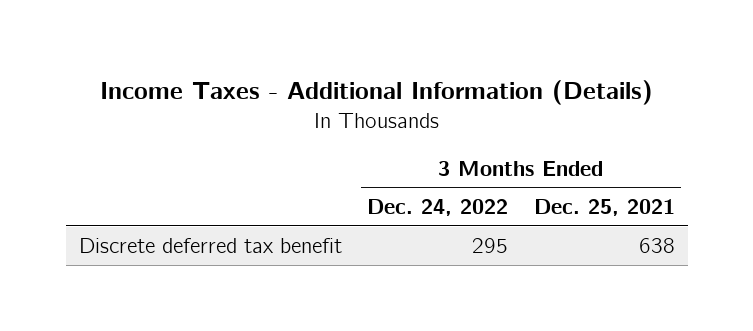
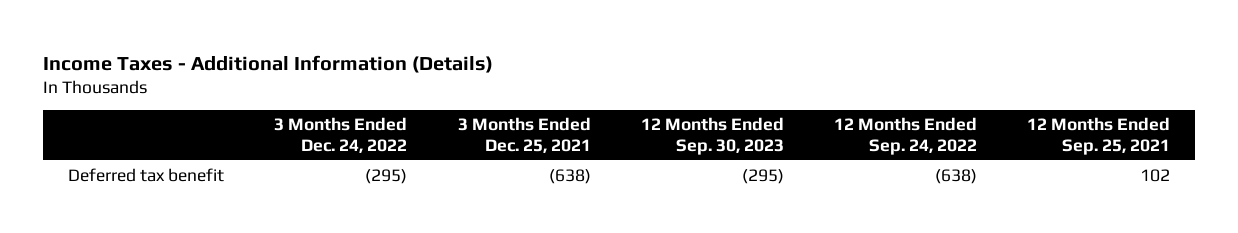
- | 3 Months Ended Dec. 24, 2022 | 3 Months Ended Dec. 25, 2021
+ | 3 Months Ended Dec. 24, 2022 | 3 Months Ended Dec. 25, 2021 | 12 Months Ended Sep. 30, 2023 | 12 Months Ended Sep. 24, 2022 | 12 Months Ended Sep. 25, 2021
- Discrete deferred tax benefit | 295 | 638
+ Deferred tax benefit | (295) | (638) | (295) | (638) | 102

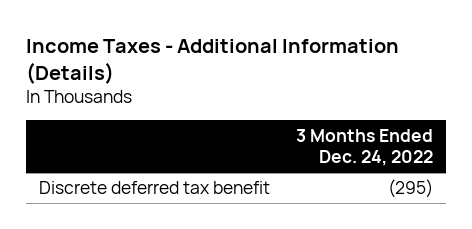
- | 3 Months Ended Dec. 24, 2022 | 3 Months Ended Dec. 25, 2021 | 12 Months Ended Sep. 30, 2023 | 12 Months Ended Sep. 24, 2022 | 12 Months Ended Sep. 25, 2021
+ | 3 Months Ended Dec. 24, 2022
- Deferred tax benefit | (295) | (638) | (295) | (638) | 102
+ Discrete deferred tax benefit | (295)

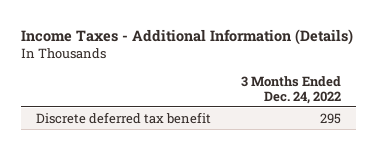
- Discrete deferred tax benefit | (295)
+ Discrete deferred tax benefit | 295

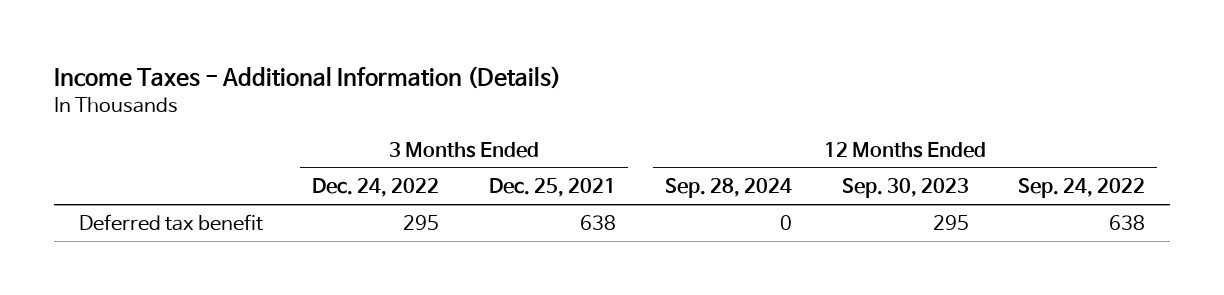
- | 3 Months Ended Dec. 24, 2022
+ | 3 Months Ended Dec. 24, 2022 | 3 Months Ended Dec. 25, 2021 | 12 Months Ended Sep. 28, 2024 | 12 Months Ended Sep. 30, 2023 | 12 Months Ended Sep. 24, 2022
- Discrete deferred tax benefit | 295
+ Deferred tax benefit | 295 | 638 | 0 | 295 | 638

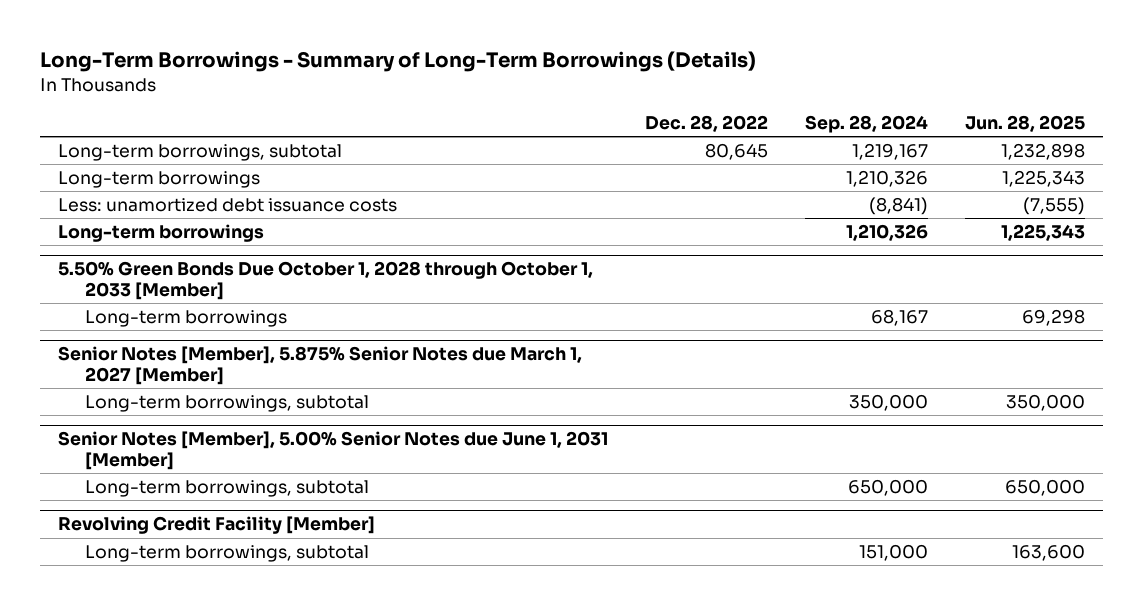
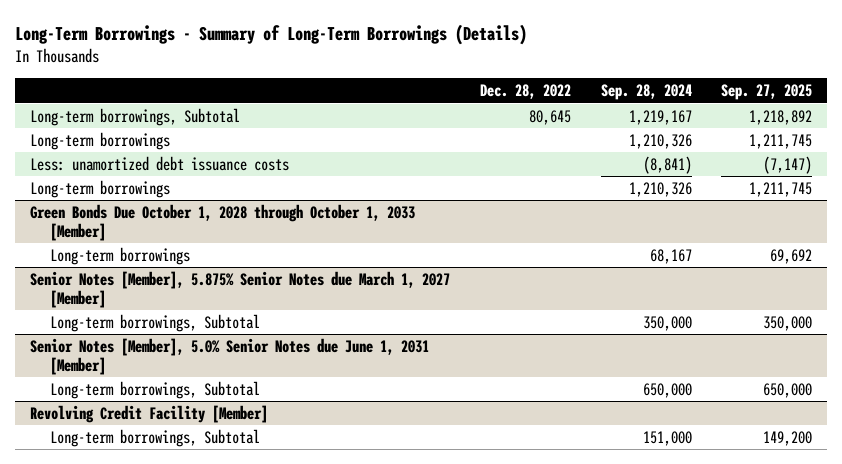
- | Dec. 28, 2022 | Sep. 28, 2024 | Jun. 28, 2025
+ | Dec. 28, 2022 | Sep. 28, 2024 | Sep. 27, 2025
- Long-term borrowings, subtotal | 80,645 | 1,219,167 | 1,232,898
+ Long-term borrowings, Subtotal | 80,645 | 1,219,167 | 1,218,892
- 5.50% Green Bonds Due October 1, 2028 through October 1, 2033 [Member]
+ Green Bonds Due October 1, 2028 through October 1, 2033 [Member]
@ Senior Notes [Member], 5.875% Senior Notes due March 1, 2027 [Member]
- Long-term borrowings, subtotal | | 350,000 | 350,000
- Senior Notes [Member], 5.00% Senior Notes due June 1, 2031 [Member]
- Long-term borrowings, subtotal | | 650,000 | 650,000
@ Senior Notes [Member], 5.875% Senior Notes due March 1, 2027 [Member]
+ Long-term borrowings, Subtotal | | 350,000 | 350,000
+ Senior Notes [Member], 5.0% Senior Notes due June 1, 2031 [Member]
+ Long-term borrowings, Subtotal | | 650,000 | 650,000
@ Revolving Credit Facility [Member]
- Long-term borrowings, subtotal | | 151,000 | 163,600
+ Long-term borrowings, Subtotal | | 151,000 | 149,200

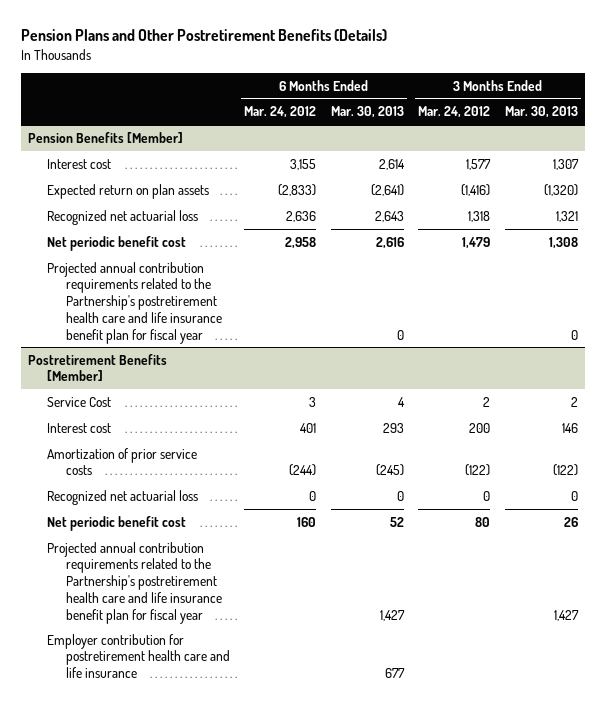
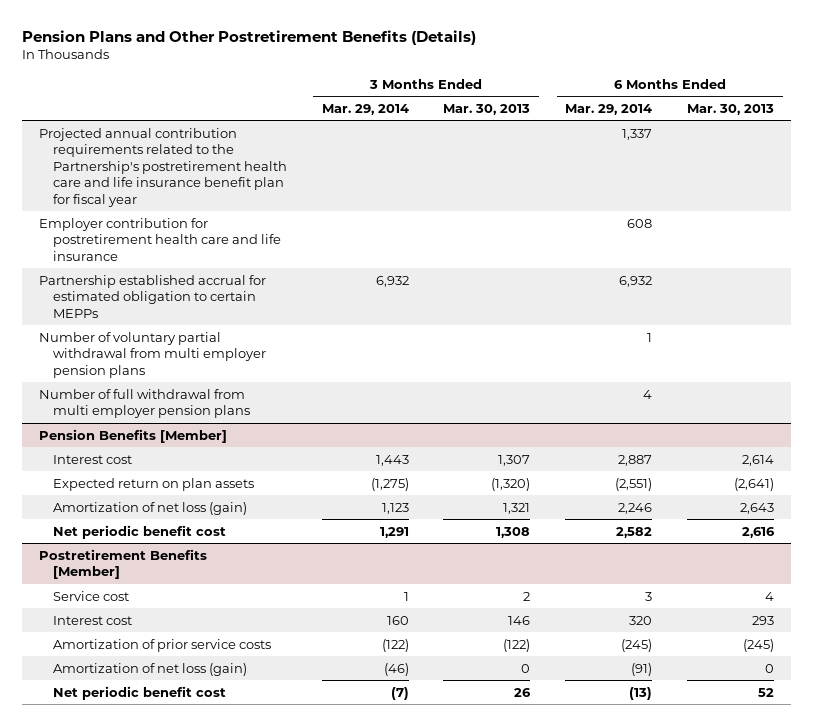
- | 6 Months Ended Mar. 24, 2012 | 6 Months Ended Mar. 30, 2013 | 3 Months Ended Mar. 24, 2012 | 3 Months Ended Mar. 30, 2013
+ | 3 Months Ended Mar. 29, 2014 | 3 Months Ended Mar. 30, 2013 | 6 Months Ended Mar. 29, 2014 | 6 Months Ended Mar. 30, 2013
+ Projected annual contribution requirements related to the Partnership's postretirement health care and life insurance benefit plan for fiscal year | | | 1,337 |
+ Employer contribution for postretirement health care and life insurance | | | 608 |
+ Partnership established accrual for estimated obligation to certain MEPPs | 6,932 | | 6,932 |
+ Number of voluntary partial withdrawal from multi employer pension plans | | | 1 |
+ Number of full withdrawal from multi employer pension plans | | | 4 |
@ Pension Benefits [Member]
- Recognized net actuarial loss | 2,636 | 2,643 | 1,318 | 1,321
+ Amortization of net loss (gain) | 1,123 | 1,321 | 2,246 | 2,643
- Projected annual contribution requirements related to the Partnership's postretirement health care and life insurance benefit plan for fiscal year | | 0 | | 0
@ Postretirement Benefits [Member]
- Service Cost | 3 | 4 | 2 | 2
+ Service cost | 1 | 2 | 3 | 4
- Recognized net actuarial loss | 0 | 0 | 0 | 0
+ Amortization of net loss (gain) | (46) | 0 | (91) | 0
- Projected annual contribution requirements related to the Partnership's postretirement health care and life insurance benefit plan for fiscal year | | 1,427 | | 1,427
- Employer contribution for postretirement health care and life insurance | | 677 | |

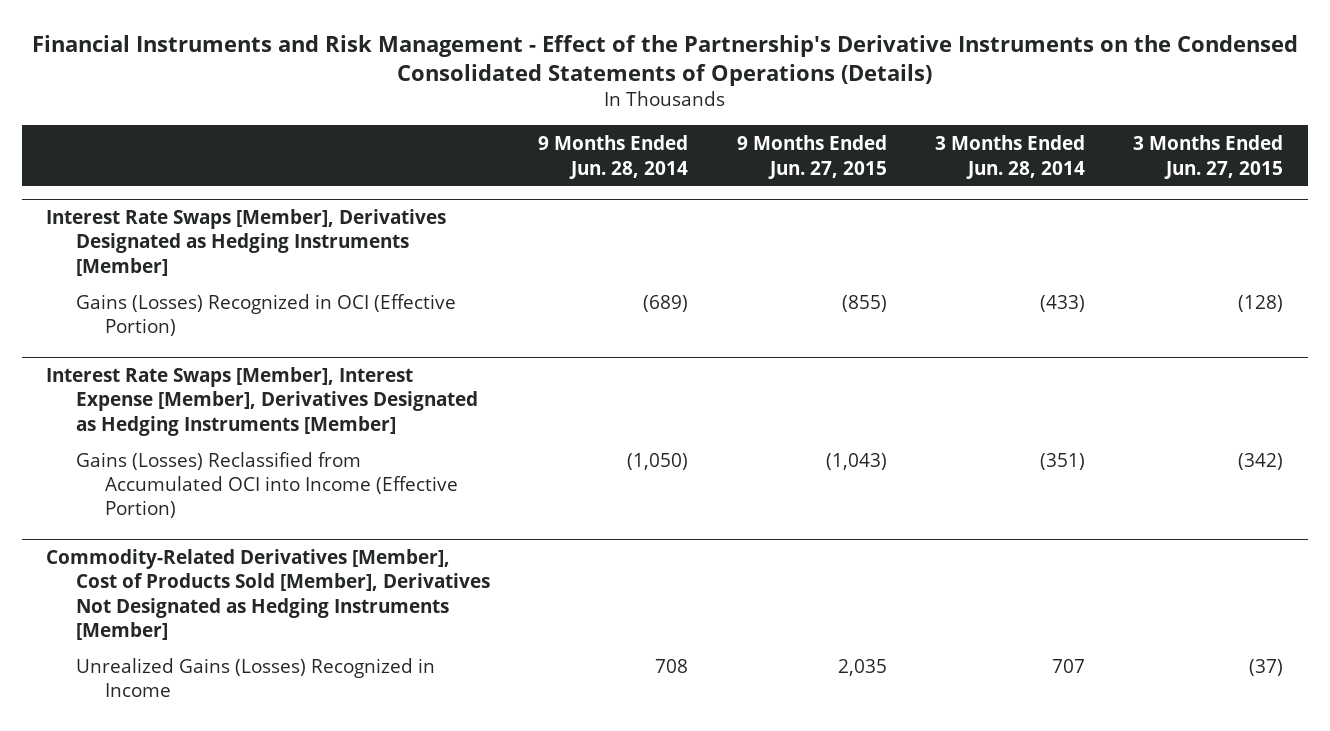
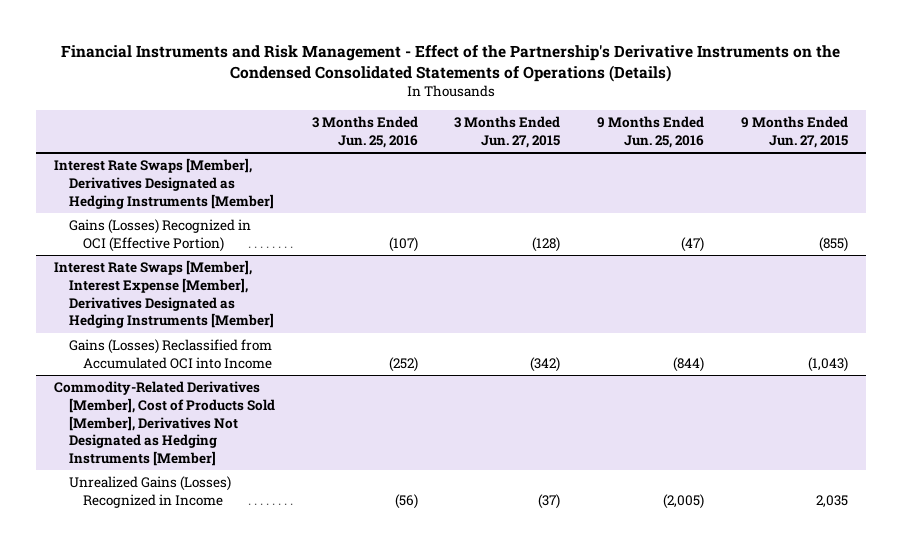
- | 9 Months Ended Jun. 28, 2014 | 9 Months Ended Jun. 27, 2015 | 3 Months Ended Jun. 28, 2014 | 3 Months Ended Jun. 27, 2015
+ | 3 Months Ended Jun. 25, 2016 | 3 Months Ended Jun. 27, 2015 | 9 Months Ended Jun. 25, 2016 | 9 Months Ended Jun. 27, 2015
@ Interest Rate Swaps [Member], Interest Expense [Member], Derivatives Designated as Hedging Instruments [Member]
- Gains (Losses) Reclassified from Accumulated OCI into Income (Effective Portion) | (1,050) | (1,043) | (351) | (342)
+ Gains (Losses) Reclassified from Accumulated OCI into Income | (252) | (342) | (844) | (1,043)

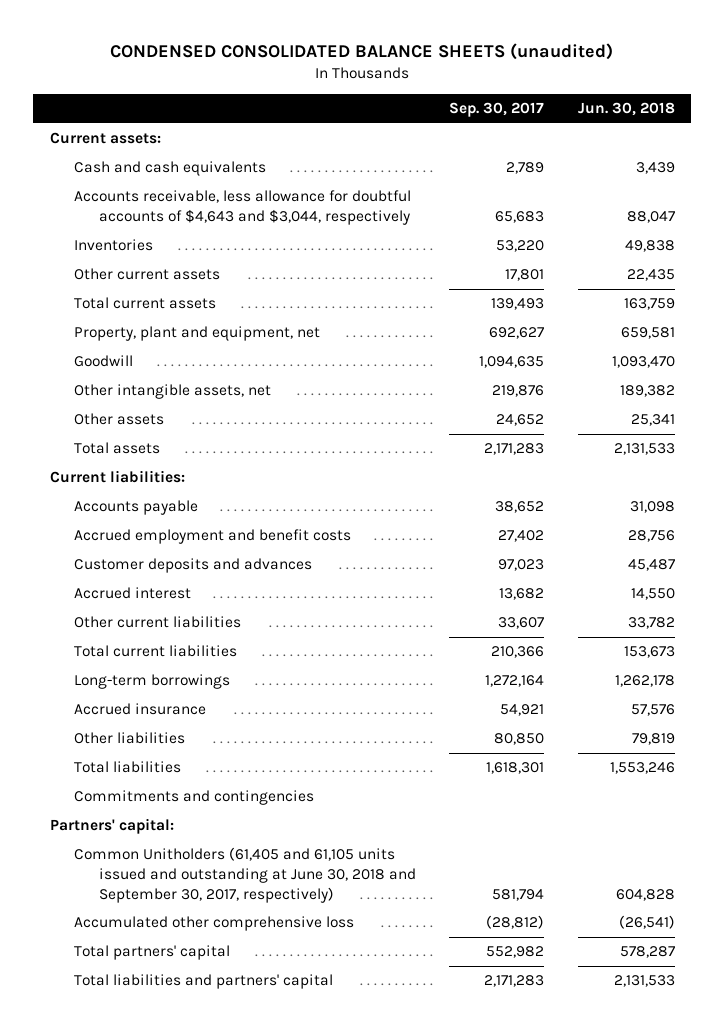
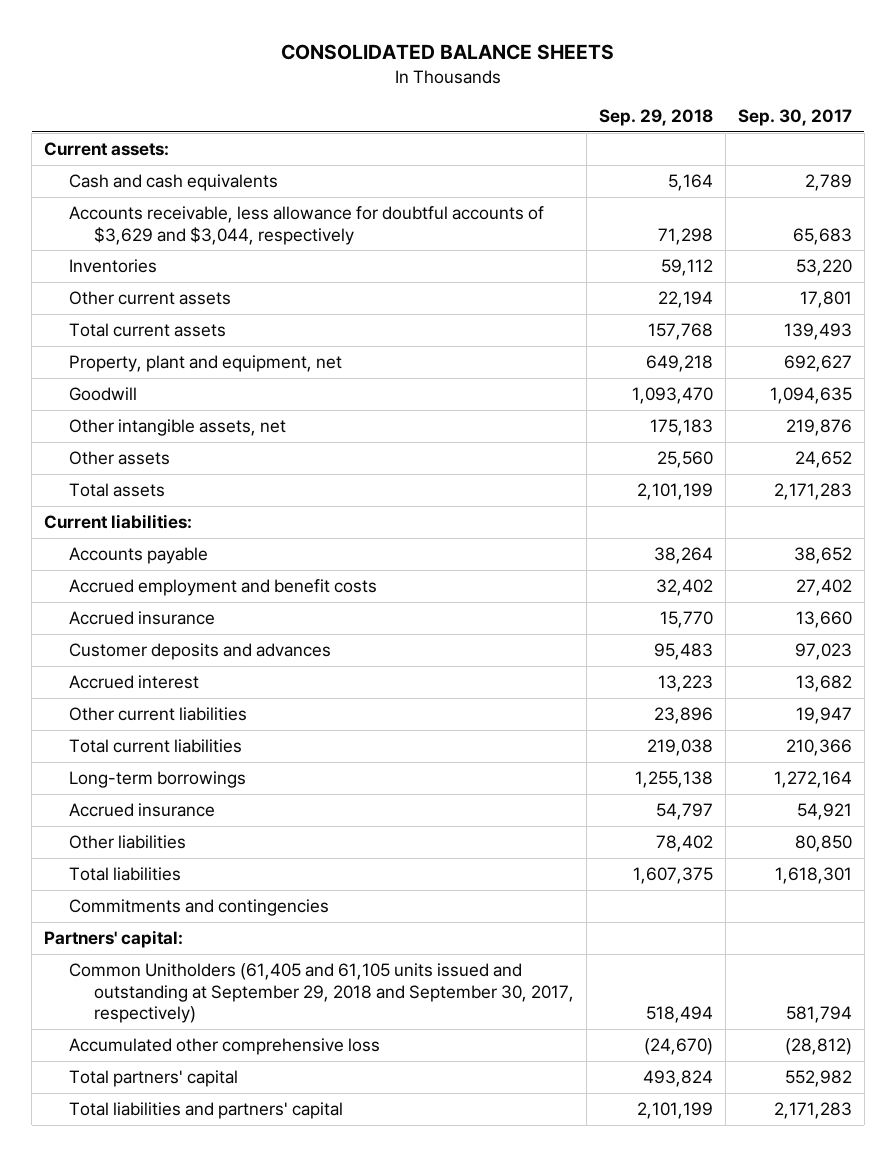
- CONDENSED CONSOLIDATED BALANCE SHEETS (unaudited)
+ CONSOLIDATED BALANCE SHEETS
- | Sep. 30, 2017 | Jun. 30, 2018
+ | Sep. 29, 2018 | Sep. 30, 2017
- Accounts receivable, less allowance for doubtful accounts of $4,643 and $3,044, respectively | 65,683 | 88,047
+ Accounts receivable, less allowance for doubtful accounts of $3,629 and $3,044, respectively | 71,298 | 65,683
+ Accrued insurance | 15,770 | 13,660
- Other current liabilities | 33,607 | 33,782
+ Other current liabilities | 23,896 | 19,947
- Common Unitholders (61,405 and 61,105 units issued and outstanding at June 30, 2018 and September 30, 2017, respectively) | 581,794 | 604,828
+ Common Unitholders (61,405 and 61,105 units issued and outstanding at September 29, 2018 and September 30, 2017, respectively) | 518,494 | 581,794

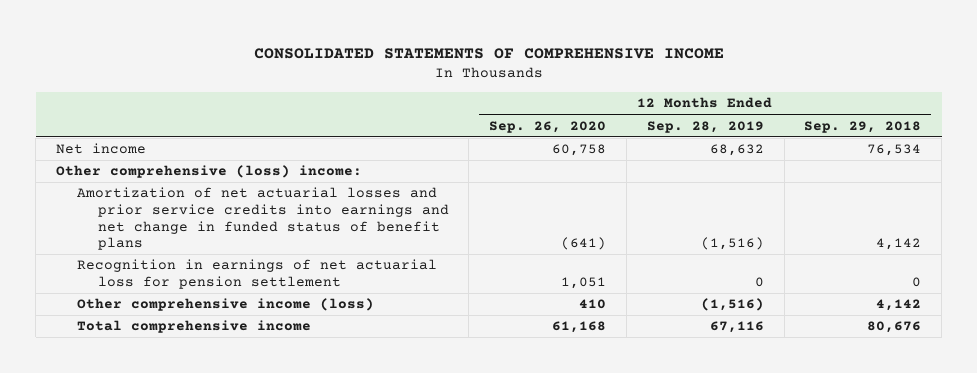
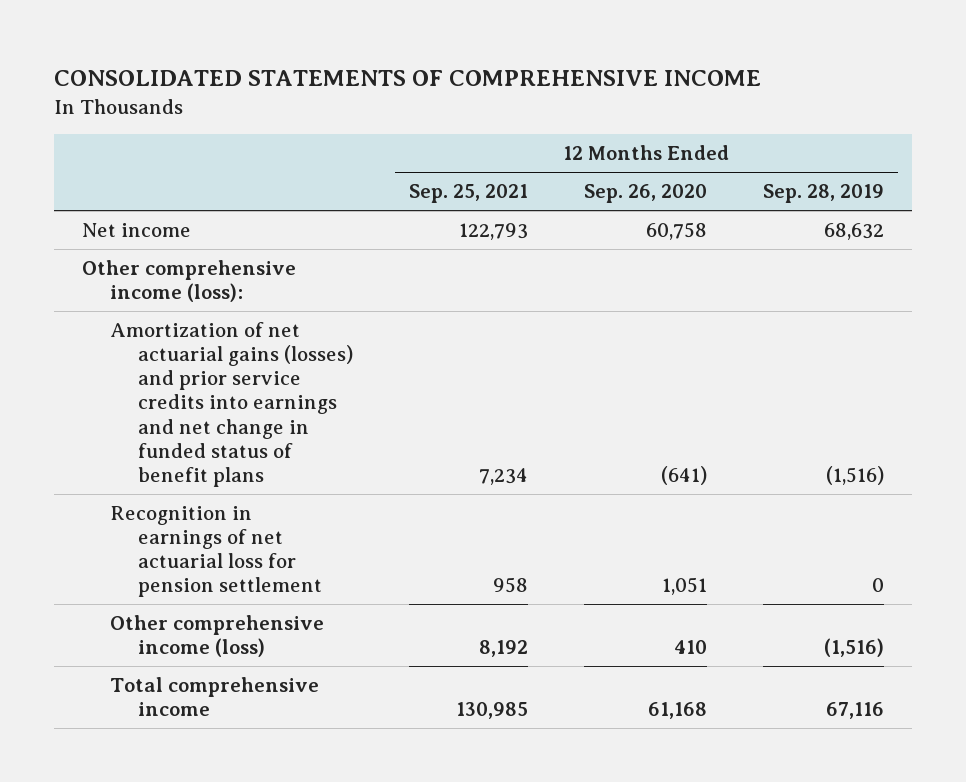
- | 12 Months Ended Sep. 26, 2020 | 12 Months Ended Sep. 28, 2019 | 12 Months Ended Sep. 29, 2018
+ | 12 Months Ended Sep. 25, 2021 | 12 Months Ended Sep. 26, 2020 | 12 Months Ended Sep. 28, 2019
- Other comprehensive (loss) income:
- Amortization of net actuarial losses and prior service credits into earnings and net change in funded status of benefit plans | (641) | (1,516) | 4,142
+ Other comprehensive income (loss):
+ Amortization of net actuarial gains (losses) and prior service credits into earnings and net change in funded status of benefit plans | 7,234 | (641) | (1,516)

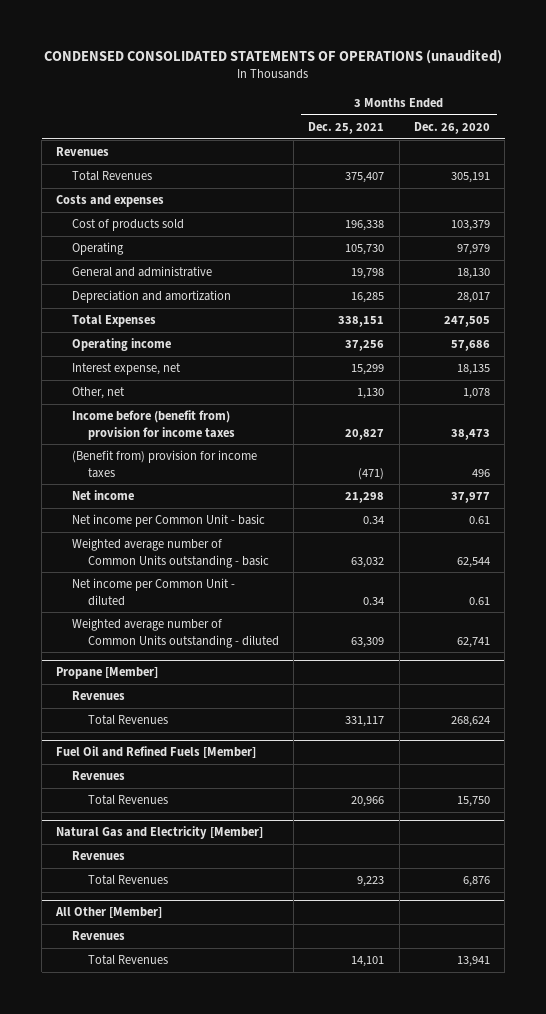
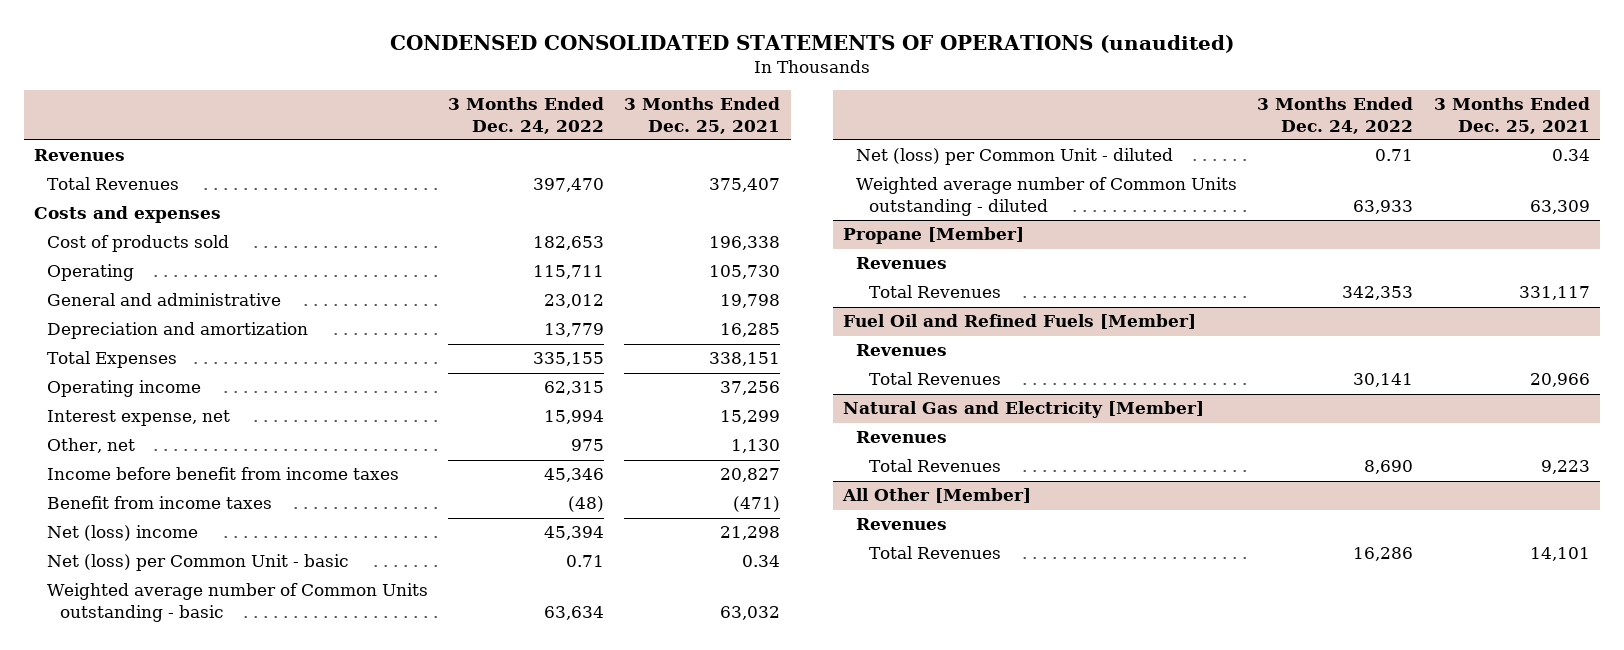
- | 3 Months Ended Dec. 25, 2021 | 3 Months Ended Dec. 26, 2020
+ | 3 Months Ended Dec. 24, 2022 | 3 Months Ended Dec. 25, 2021
- Income before (benefit from) provision for income taxes | 20,827 | 38,473
- (Benefit from) provision for income taxes | (471) | 496
- Net income | 21,298 | 37,977
- Net income per Common Unit - basic | 0.34 | 0.61
+ Income before benefit from income taxes | 45,346 | 20,827
+ Benefit from income taxes | (48) | (471)
+ Net (loss) income | 45,394 | 21,298
+ Net (loss) per Common Unit - basic | 0.71 | 0.34
- Net income per Common Unit - diluted | 0.34 | 0.61
+ Net (loss) per Common Unit - diluted | 0.71 | 0.34

